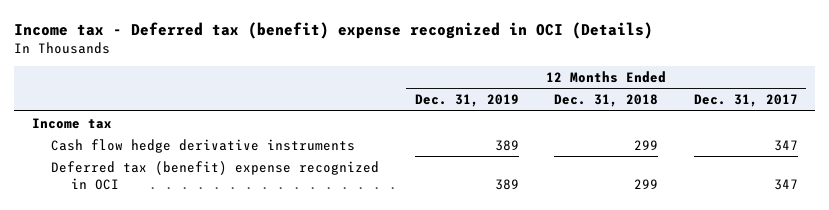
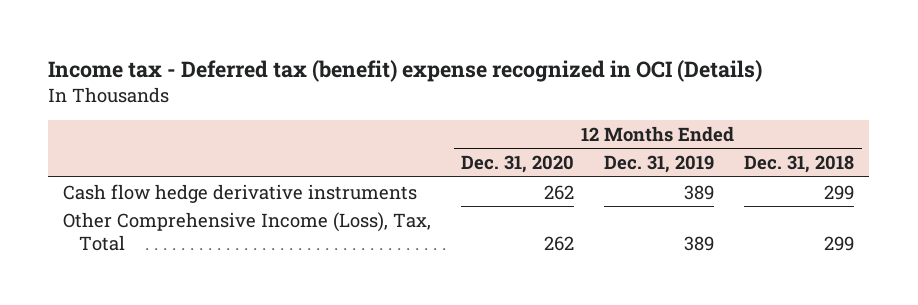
- | 12 Months Ended Dec. 31, 2019 | 12 Months Ended Dec. 31, 2018 | 12 Months Ended Dec. 31, 2017
+ | 12 Months Ended Dec. 31, 2020 | 12 Months Ended Dec. 31, 2019 | 12 Months Ended Dec. 31, 2018
- Income tax
- Deferred tax (benefit) expense recognized in OCI | 389 | 299 | 347
+ Other Comprehensive Income (Loss), Tax, Total | 262 | 389 | 299

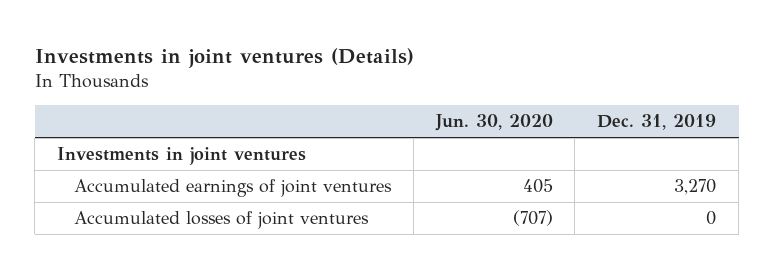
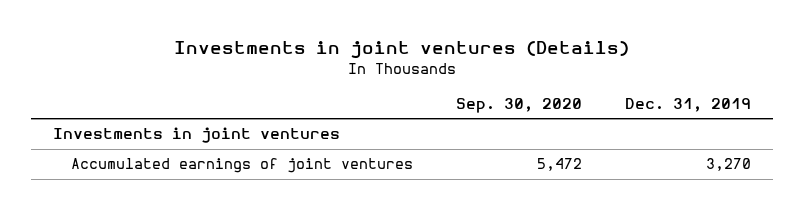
- | Jun. 30, 2020 | Dec. 31, 2019
+ | Sep. 30, 2020 | Dec. 31, 2019
- Accumulated losses of joint ventures | (707) | 0

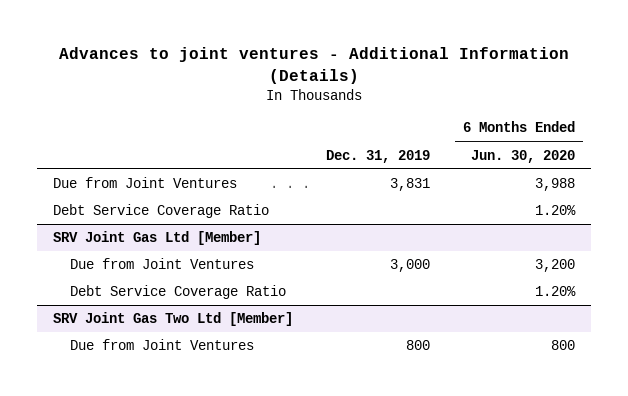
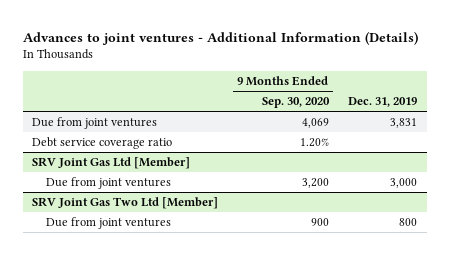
- | Dec. 31, 2019 | 6 Months Ended Jun. 30, 2020
+ | 9 Months Ended Sep. 30, 2020 | Dec. 31, 2019
- Due from Joint Ventures | 3,831 | 3,988
- Debt Service Coverage Ratio | | 1.20%
+ Due from joint ventures | 4,069 | 3,831
+ Debt service coverage ratio | 1.20% |
@ SRV Joint Gas Ltd [Member]
- Due from Joint Ventures | 3,000 | 3,200
- Debt Service Coverage Ratio | | 1.20%
+ Due from joint ventures | 3,200 | 3,000
@ SRV Joint Gas Two Ltd [Member]
- Due from Joint Ventures | 800 | 800
+ Due from joint ventures | 900 | 800

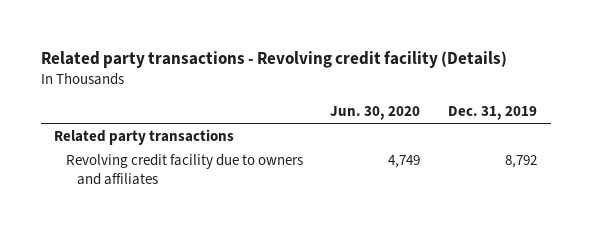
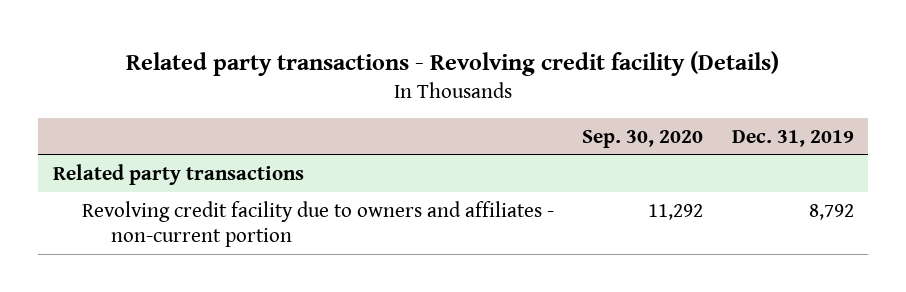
- | Jun. 30, 2020 | Dec. 31, 2019
+ | Sep. 30, 2020 | Dec. 31, 2019
- Revolving credit facility due to owners and affiliates | 4,749 | 8,792
+ Revolving credit facility due to owners and affiliates - non-current portion | 11,292 | 8,792

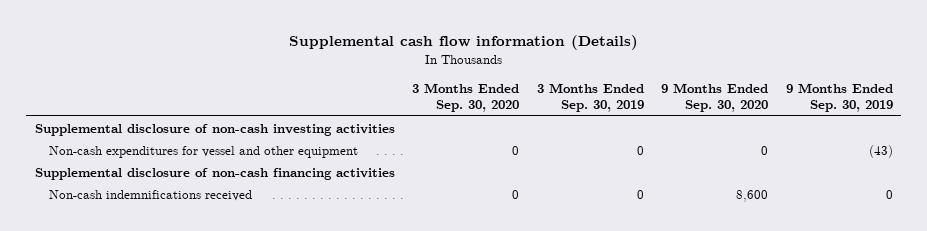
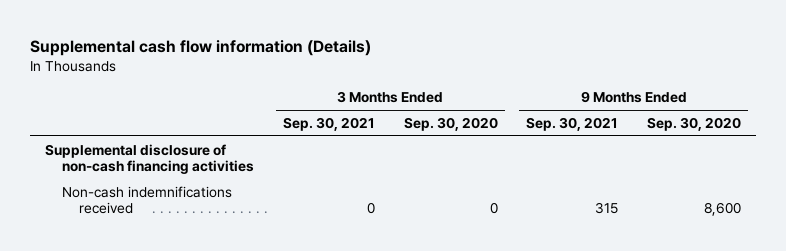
- | 3 Months Ended Sep. 30, 2020 | 3 Months Ended Sep. 30, 2019 | 9 Months Ended Sep. 30, 2020 | 9 Months Ended Sep. 30, 2019
+ | 3 Months Ended Sep. 30, 2021 | 3 Months Ended Sep. 30, 2020 | 9 Months Ended Sep. 30, 2021 | 9 Months Ended Sep. 30, 2020
- Supplemental disclosure of non-cash investing activities
- Non-cash expenditures for vessel and other equipment | 0 | 0 | 0 | (43)

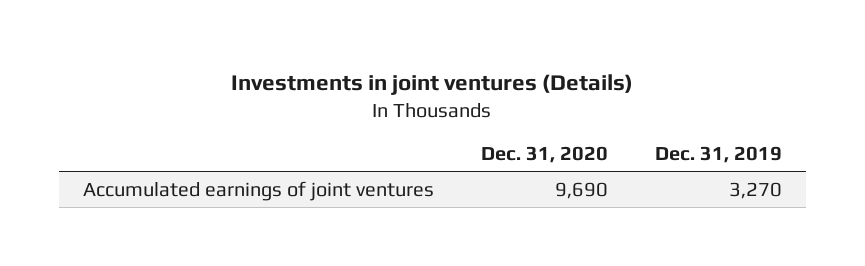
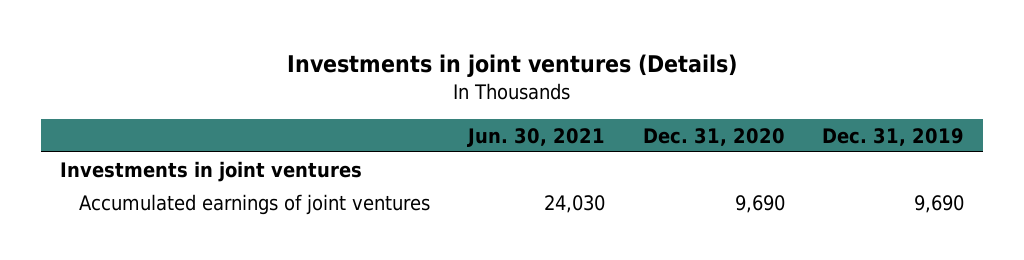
- | Dec. 31, 2020 | Dec. 31, 2019
+ | Jun. 30, 2021 | Dec. 31, 2020 | Dec. 31, 2019
- Accumulated earnings of joint ventures | 9,690 | 3,270
+ Investments in joint ventures
+ Accumulated earnings of joint ventures | 24,030 | 9,690 | 9,690

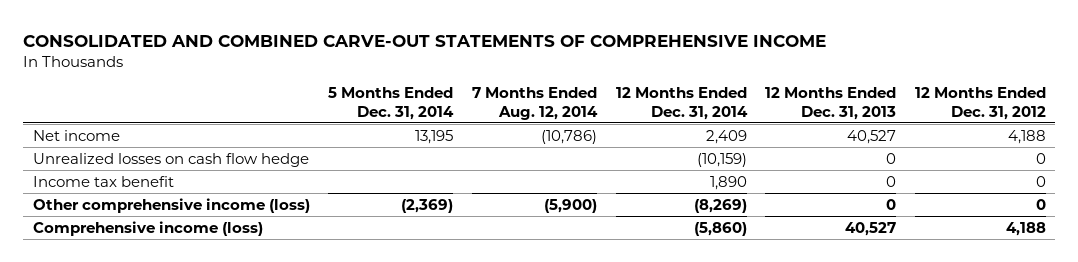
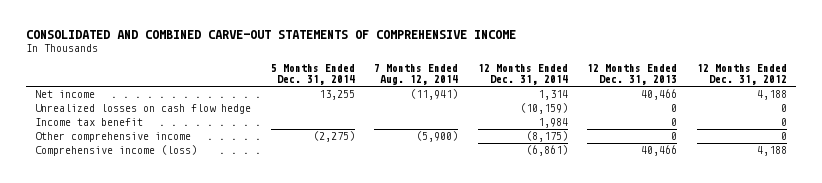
- Net income | 13,195 | (10,786) | 2,409 | 40,527 | 4,188
+ Net income | 13,255 | (11,941) | 1,314 | 40,466 | 4,188
- Income tax benefit | | | 1,890 | 0 | 0
- Other comprehensive income (loss) | (2,369) | (5,900) | (8,269) | 0 | 0
- Comprehensive income (loss) | | | (5,860) | 40,527 | 4,188
+ Income tax benefit | | | 1,984 | 0 | 0
+ Other comprehensive income | (2,275) | (5,900) | (8,175) | 0 | 0
+ Comprehensive income (loss) | | | (6,861) | 40,466 | 4,188

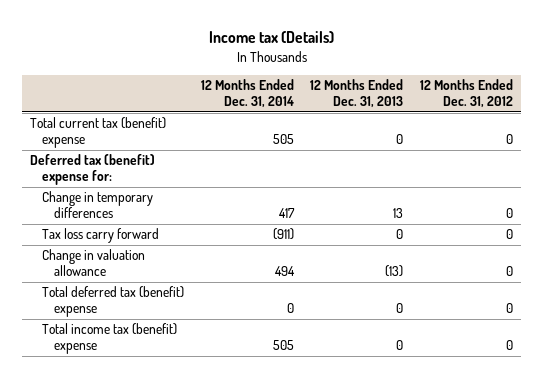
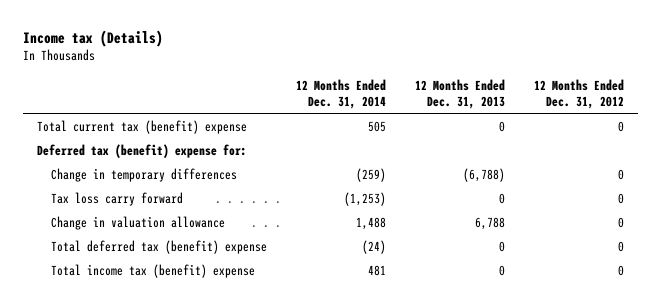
- Change in temporary differences | 417 | 13 | 0
- Tax loss carry forward | (911) | 0 | 0
- Change in valuation allowance | 494 | (13) | 0
- Total deferred tax (benefit) expense | 0 | 0 | 0
- Total income tax (benefit) expense | 505 | 0 | 0
+ Change in temporary differences | (259) | (6,788) | 0
+ Tax loss carry forward | (1,253) | 0 | 0
+ Change in valuation allowance | 1,488 | 6,788 | 0
+ Total deferred tax (benefit) expense | (24) | 0 | 0
+ Total income tax (benefit) expense | 481 | 0 | 0

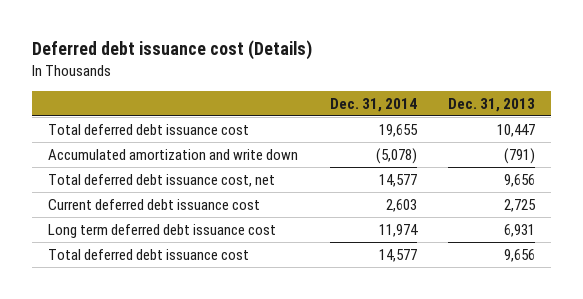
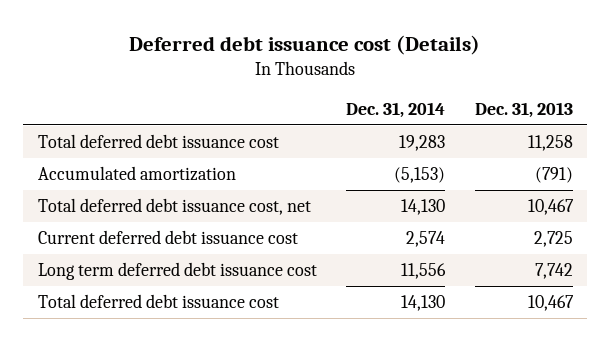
- Total deferred debt issuance cost | 19,655 | 10,447
- Accumulated amortization and write down | (5,078) | (791)
- Total deferred debt issuance cost, net | 14,577 | 9,656
- Current deferred debt issuance cost | 2,603 | 2,725
- Long term deferred debt issuance cost | 11,974 | 6,931
- Total deferred debt issuance cost | 14,577 | 9,656
+ Total deferred debt issuance cost | 19,283 | 11,258
+ Accumulated amortization | (5,153) | (791)
+ Total deferred debt issuance cost, net | 14,130 | 10,467
+ Current deferred debt issuance cost | 2,574 | 2,725
+ Long term deferred debt issuance cost | 11,556 | 7,742
+ Total deferred debt issuance cost | 14,130 | 10,467

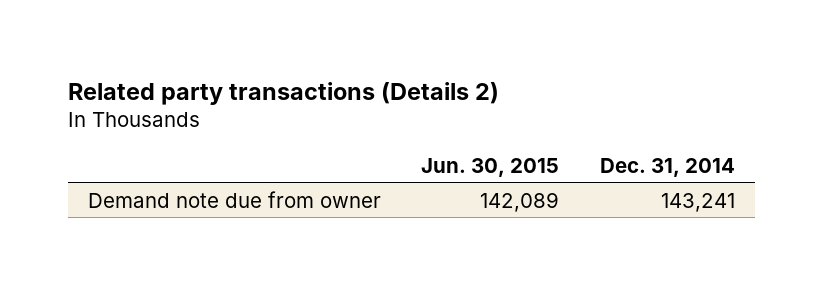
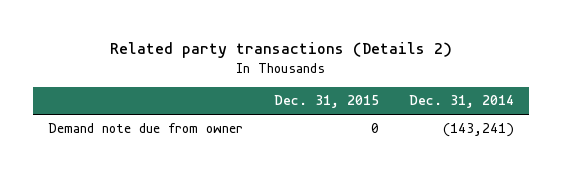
- | Jun. 30, 2015 | Dec. 31, 2014
+ | Dec. 31, 2015 | Dec. 31, 2014
- Demand note due from owner | 142,089 | 143,241
+ Demand note due from owner | 0 | (143,241)

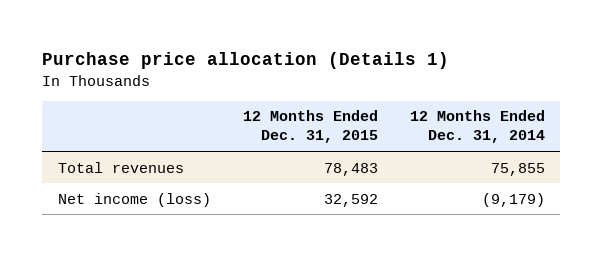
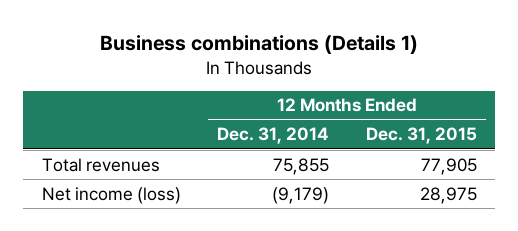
- Purchase price allocation (Details 1)
+ Business combinations (Details 1)
- | 12 Months Ended Dec. 31, 2015 | 12 Months Ended Dec. 31, 2014
+ | 12 Months Ended Dec. 31, 2014 | 12 Months Ended Dec. 31, 2015
- Total revenues | 78,483 | 75,855
- Net income (loss) | 32,592 | (9,179)
+ Total revenues | 75,855 | 77,905
+ Net income (loss) | (9,179) | 28,975

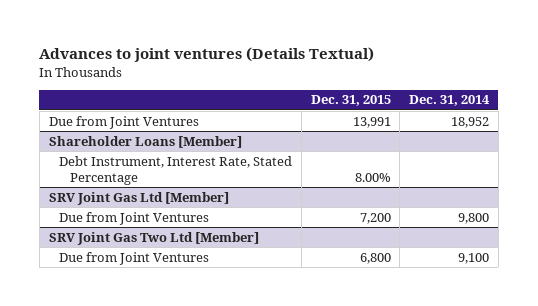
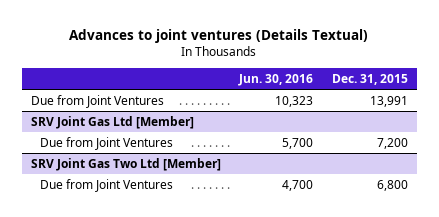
- | Dec. 31, 2015 | Dec. 31, 2014
+ | Jun. 30, 2016 | Dec. 31, 2015
- Shareholder Loans [Member]
- Debt Instrument, Interest Rate, Stated Percentage | 8.00% |

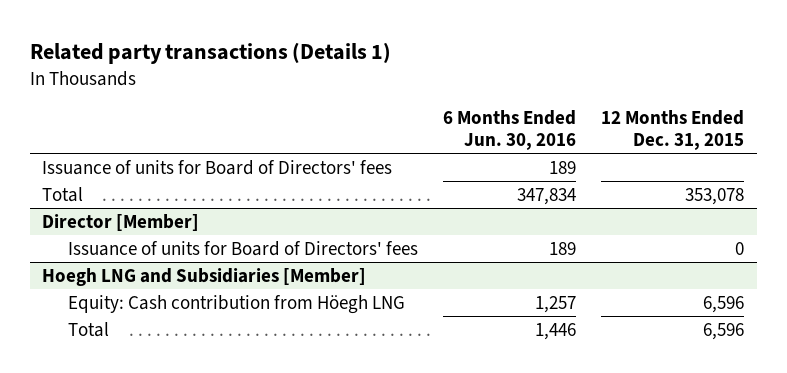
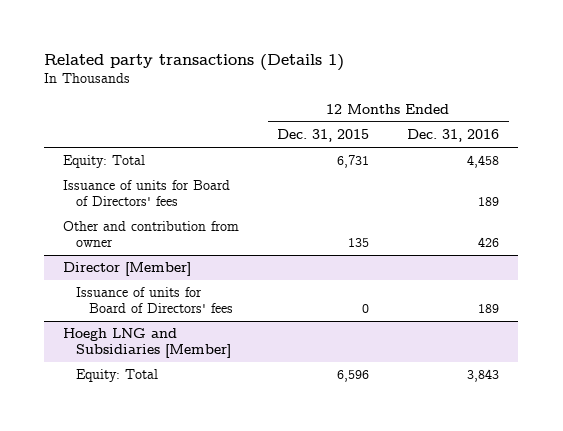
- | 6 Months Ended Jun. 30, 2016 | 12 Months Ended Dec. 31, 2015
+ | 12 Months Ended Dec. 31, 2015 | 12 Months Ended Dec. 31, 2016
+ Equity: Total | 6,731 | 4,458
- Total | 347,834 | 353,078
+ Other and contribution from owner | 135 | 426
@ Hoegh LNG and Subsidiaries [Member]
- Equity: Cash contribution from Höegh LNG | 1,257 | 6,596
- Total | 1,446 | 6,596
+ Equity: Total | 6,596 | 3,843

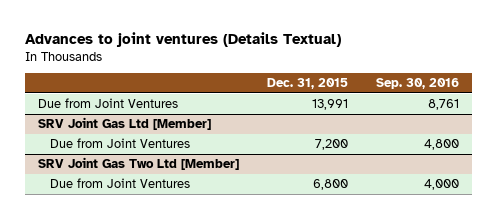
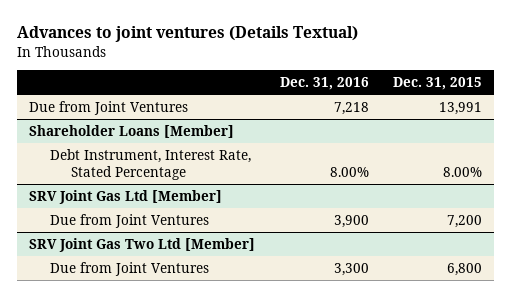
- | Dec. 31, 2015 | Sep. 30, 2016
+ | Dec. 31, 2016 | Dec. 31, 2015
+ Shareholder Loans [Member]
+ Debt Instrument, Interest Rate, Stated Percentage | 8.00% | 8.00%

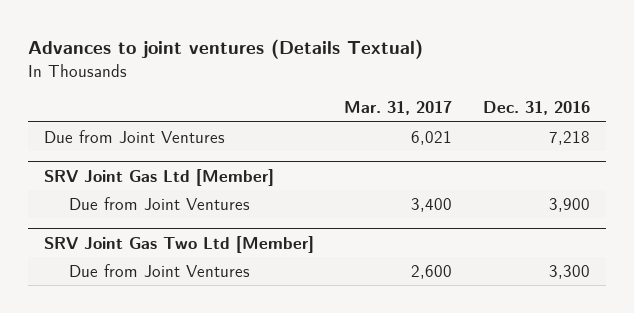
- | Dec. 31, 2016 | Dec. 31, 2015
+ | Mar. 31, 2017 | Dec. 31, 2016
- Shareholder Loans [Member]
- Debt Instrument, Interest Rate, Stated Percentage | 8.00% | 8.00%

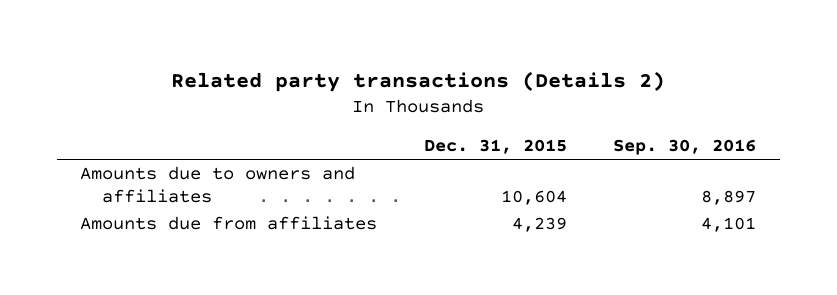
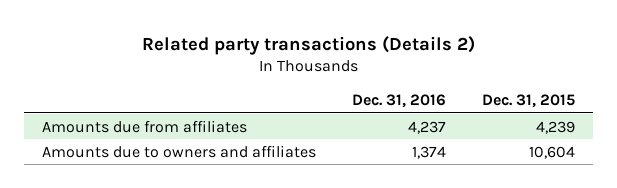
- | Dec. 31, 2015 | Sep. 30, 2016
+ | Dec. 31, 2016 | Dec. 31, 2015
moved down: Amounts due to owners and affiliates | 1,374 | 10,604

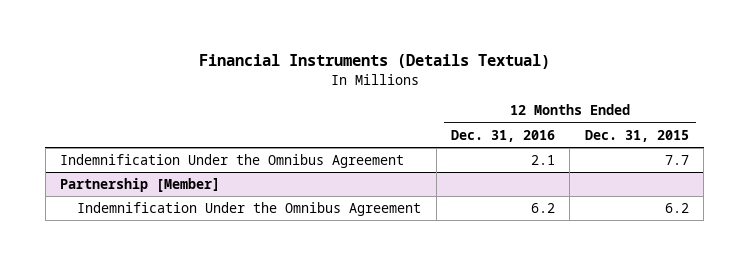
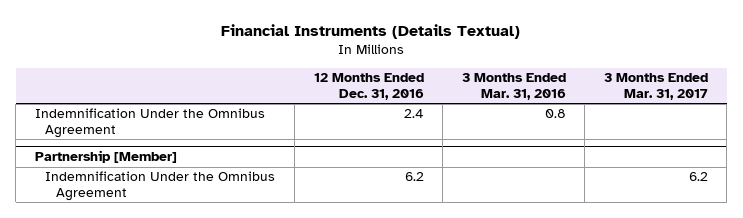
- | 12 Months Ended Dec. 31, 2016 | 12 Months Ended Dec. 31, 2015
+ | 12 Months Ended Dec. 31, 2016 | 3 Months Ended Mar. 31, 2016 | 3 Months Ended Mar. 31, 2017
- Indemnification Under the Omnibus Agreement | 2.1 | 7.7
+ Indemnification Under the Omnibus Agreement | 2.4 | 0.8 |

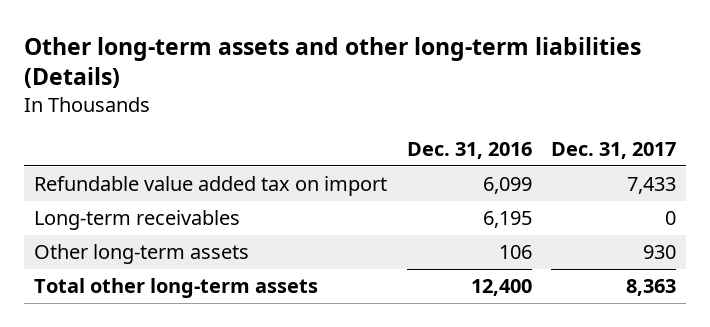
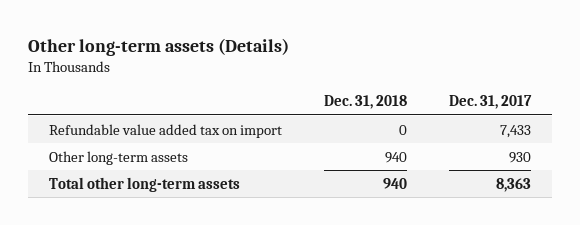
- Other long-term assets and other long-term liabilities (Details)
+ Other long-term assets (Details)
- | Dec. 31, 2016 | Dec. 31, 2017
+ | Dec. 31, 2018 | Dec. 31, 2017
- Long-term receivables | 6,195 | 0

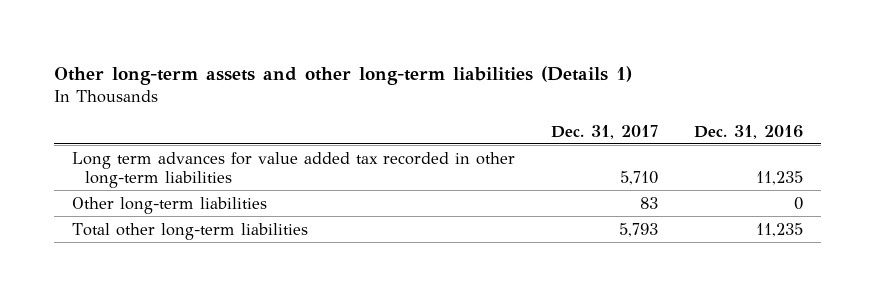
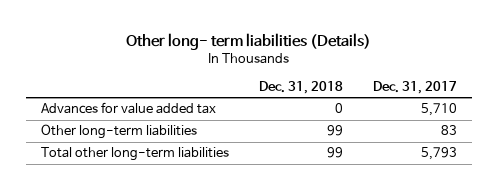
- Other long-term assets and other long-term liabilities (Details 1)
+ Other long- term liabilities (Details)
- | Dec. 31, 2017 | Dec. 31, 2016
+ | Dec. 31, 2018 | Dec. 31, 2017
- Long term advances for value added tax recorded in other long-term liabilities | 5,710 | 11,235
+ Advances for value added tax | 0 | 5,710

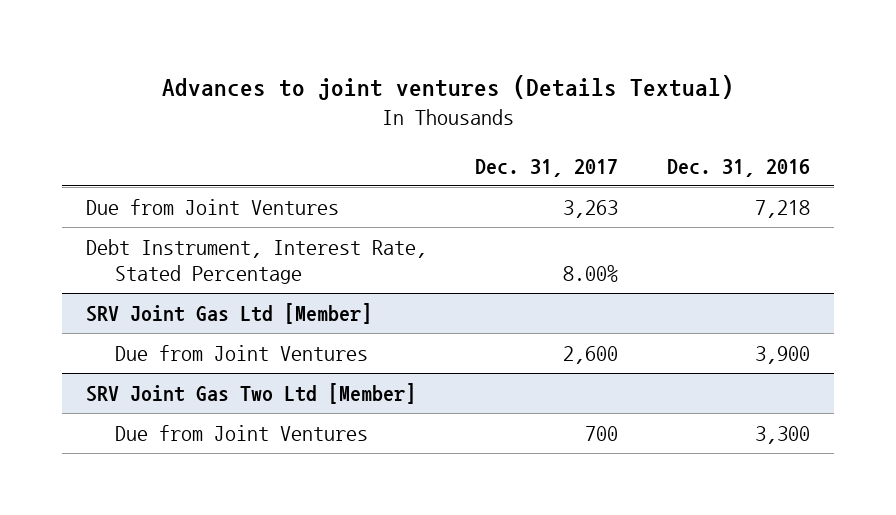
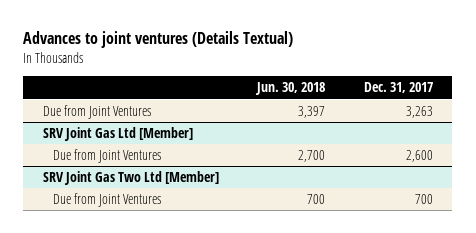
- | Dec. 31, 2017 | Dec. 31, 2016
+ | Jun. 30, 2018 | Dec. 31, 2017
- Debt Instrument, Interest Rate, Stated Percentage | 8.00% |

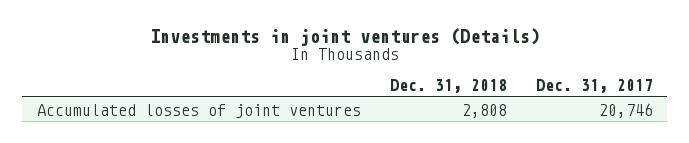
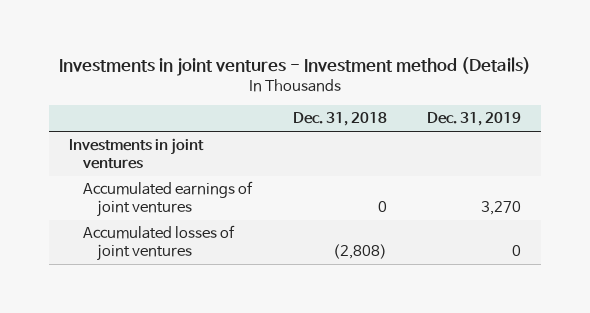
- Investments in joint ventures (Details)
+ Investments in joint ventures - Investment method (Details)
- | Dec. 31, 2018 | Dec. 31, 2017
+ | Dec. 31, 2018 | Dec. 31, 2019
- Accumulated losses of joint ventures | 2,808 | 20,746
+ Investments in joint ventures
+ Accumulated earnings of joint ventures | 0 | 3,270
+ Accumulated losses of joint ventures | (2,808) | 0

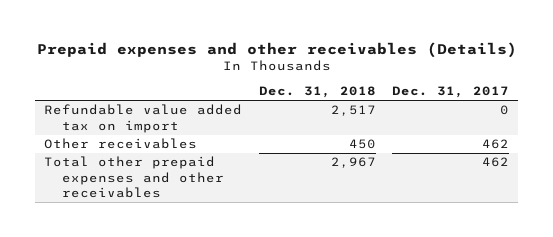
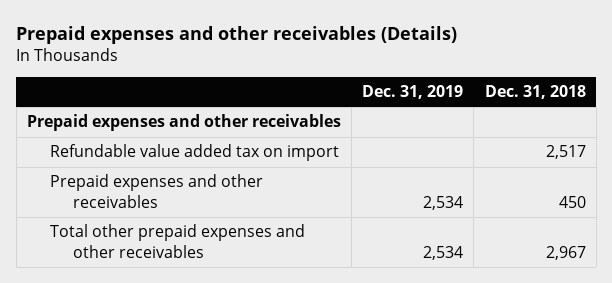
- | Dec. 31, 2018 | Dec. 31, 2017
+ | Dec. 31, 2019 | Dec. 31, 2018
+ Prepaid expenses and other receivables
- Other receivables | 450 | 462
+ Prepaid expenses and other receivables | 2,534 | 450

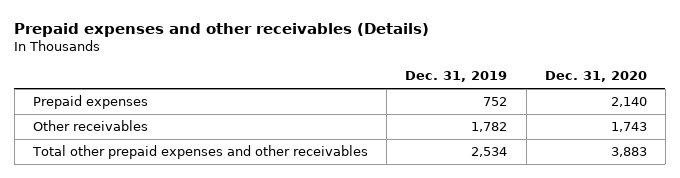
- | Dec. 31, 2019 | Dec. 31, 2018
+ | Dec. 31, 2019 | Dec. 31, 2020
- Prepaid expenses and other receivables
- Refundable value added tax on import | | 2,517
- Prepaid expenses and other receivables | 2,534 | 450
+ Prepaid expenses | 752 | 2,140
+ Other receivables | 1,782 | 1,743

